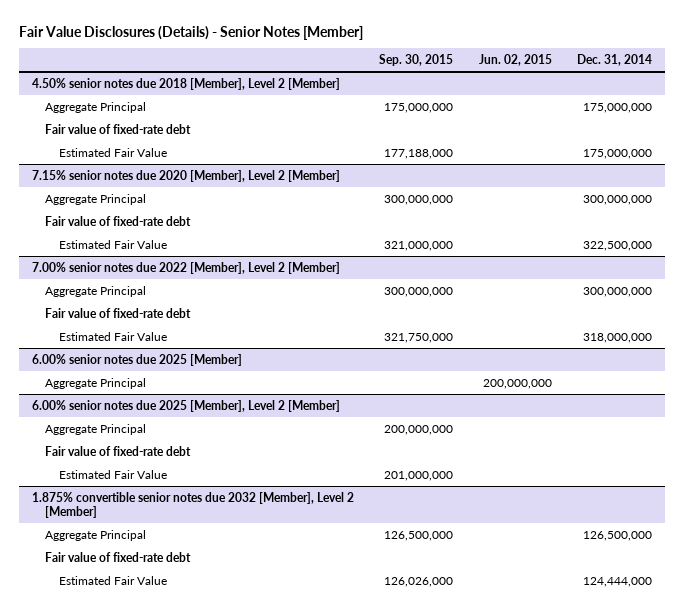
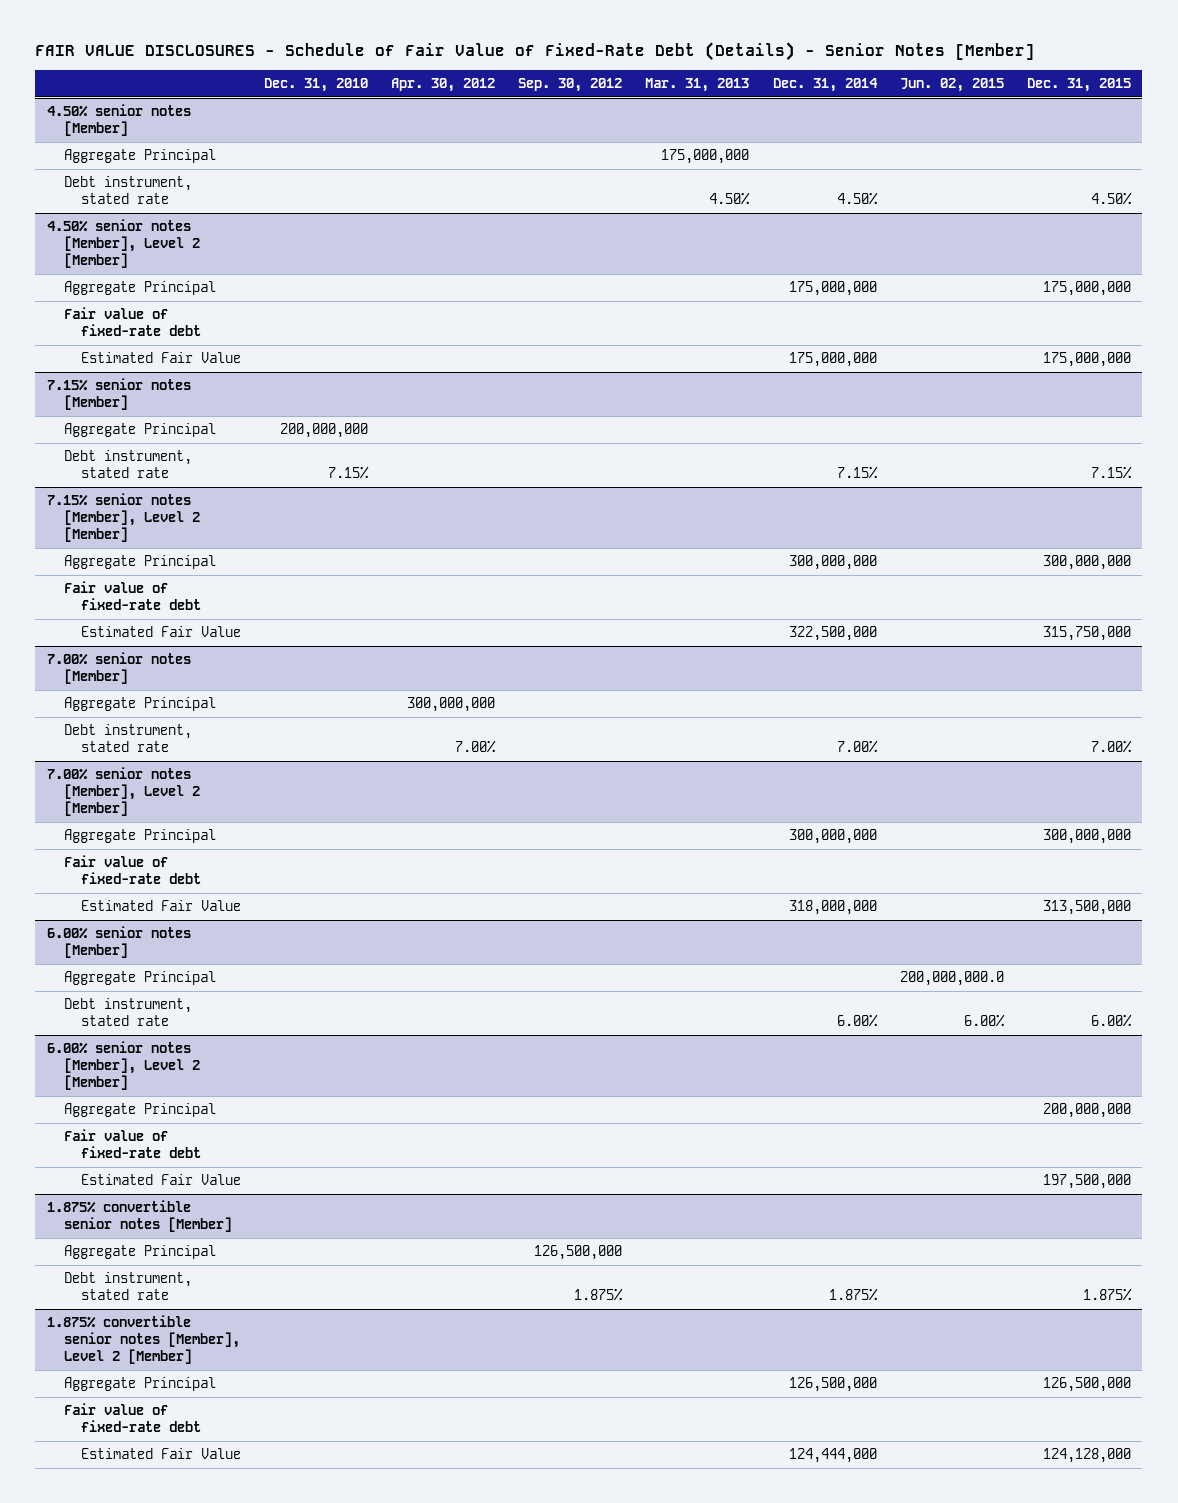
- Fair Value Disclosures (Details) - Senior Notes [Member]
+ FAIR VALUE DISCLOSURES - Schedule of Fair Value of Fixed-Rate Debt (Details) - Senior Notes [Member]
- | Sep. 30, 2015 | Jun. 02, 2015 | Dec. 31, 2014
+ | Dec. 31, 2010 | Apr. 30, 2012 | Sep. 30, 2012 | Mar. 31, 2013 | Dec. 31, 2014 | Jun. 02, 2015 | Dec. 31, 2015
- 4.50% senior notes due 2018 [Member], Level 2 [Member]
+ 4.50% senior notes [Member]
+ Aggregate Principal | | | | 175,000,000 | | |
+ Debt instrument, stated rate | | | | 4.50% | 4.50% | | 4.50%
+ 4.50% senior notes [Member], Level 2 [Member]
- 7.15% senior notes due 2020 [Member], Level 2 [Member]
+ 7.15% senior notes [Member]
+ Aggregate Principal | 200,000,000 | | | | | |
+ Debt instrument, stated rate | 7.15% | | | | 7.15% | | 7.15%
+ 7.15% senior notes [Member], Level 2 [Member]
- 7.00% senior notes due 2022 [Member], Level 2 [Member]
+ 7.00% senior notes [Member]
+ Aggregate Principal | | 300,000,000 | | | | |
+ Debt instrument, stated rate | | 7.00% | | | 7.00% | | 7.00%
+ 7.00% senior notes [Member], Level 2 [Member]
- 6.00% senior notes due 2025 [Member]
- Aggregate Principal | | 200,000,000 |
- 6.00% senior notes due 2025 [Member], Level 2 [Member]
+ 6.00% senior notes [Member]
+ Aggregate Principal | | | | | | 200,000,000.0 |
+ Debt instrument, stated rate | | | | | 6.00% | 6.00% | 6.00%
+ 6.00% senior notes [Member], Level 2 [Member]
- 1.875% convertible senior notes due 2032 [Member], Level 2 [Member]
+ 1.875% convertible senior notes [Member]
+ Aggregate Principal | | | 126,500,000 | | | |
+ Debt instrument, stated rate | | | 1.875% | | 1.875% | | 1.875%
+ 1.875% convertible senior notes [Member], Level 2 [Member]

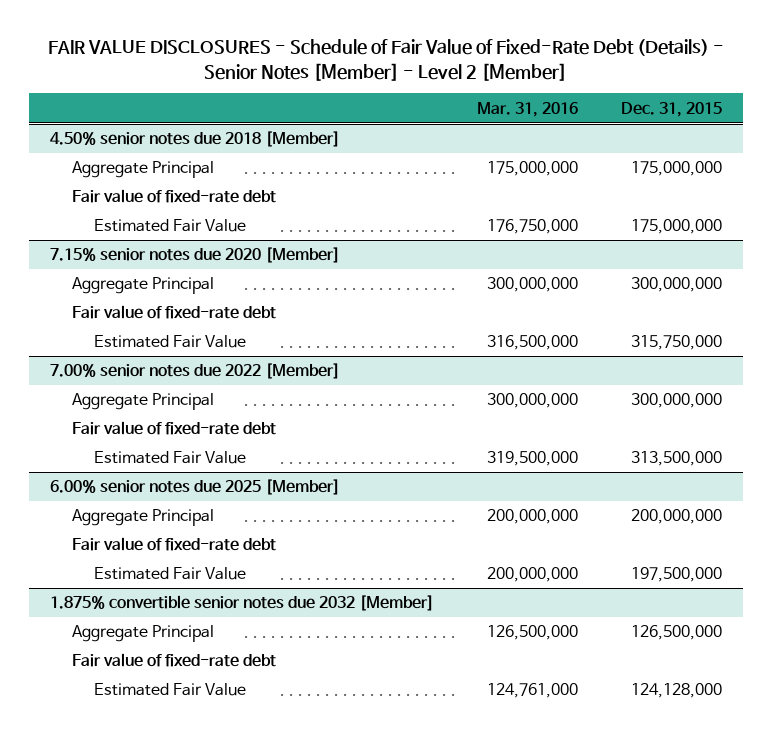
- FAIR VALUE DISCLOSURES - Schedule of Fair Value of Fixed-Rate Debt (Details) - Senior Notes [Member]
+ FAIR VALUE DISCLOSURES - Schedule of Fair Value of Fixed-Rate Debt (Details) - Senior Notes [Member] - Level 2 [Member]
- | Dec. 31, 2010 | Apr. 30, 2012 | Sep. 30, 2012 | Mar. 31, 2013 | Dec. 31, 2014 | Jun. 02, 2015 | Dec. 31, 2015
+ | Mar. 31, 2016 | Dec. 31, 2015
- 4.50% senior notes [Member]
- Aggregate Principal | | | | 175,000,000 | | |
- Debt instrument, stated rate | | | | 4.50% | 4.50% | | 4.50%
- 4.50% senior notes [Member], Level 2 [Member]
+ 4.50% senior notes due 2018 [Member]
- 7.15% senior notes [Member]
- Aggregate Principal | 200,000,000 | | | | | |
- Debt instrument, stated rate | 7.15% | | | | 7.15% | | 7.15%
- 7.15% senior notes [Member], Level 2 [Member]
+ 7.15% senior notes due 2020 [Member]
- 7.00% senior notes [Member]
- Aggregate Principal | | 300,000,000 | | | | |
- Debt instrument, stated rate | | 7.00% | | | 7.00% | | 7.00%
- 7.00% senior notes [Member], Level 2 [Member]
+ 7.00% senior notes due 2022 [Member]
- 6.00% senior notes [Member]
- Aggregate Principal | | | | | | 200,000,000.0 |
- Debt instrument, stated rate | | | | | 6.00% | 6.00% | 6.00%
- 6.00% senior notes [Member], Level 2 [Member]
+ 6.00% senior notes due 2025 [Member]
- 1.875% convertible senior notes [Member]
- Aggregate Principal | | | 126,500,000 | | | |
- Debt instrument, stated rate | | | 1.875% | | 1.875% | | 1.875%
- 1.875% convertible senior notes [Member], Level 2 [Member]
+ 1.875% convertible senior notes due 2032 [Member]

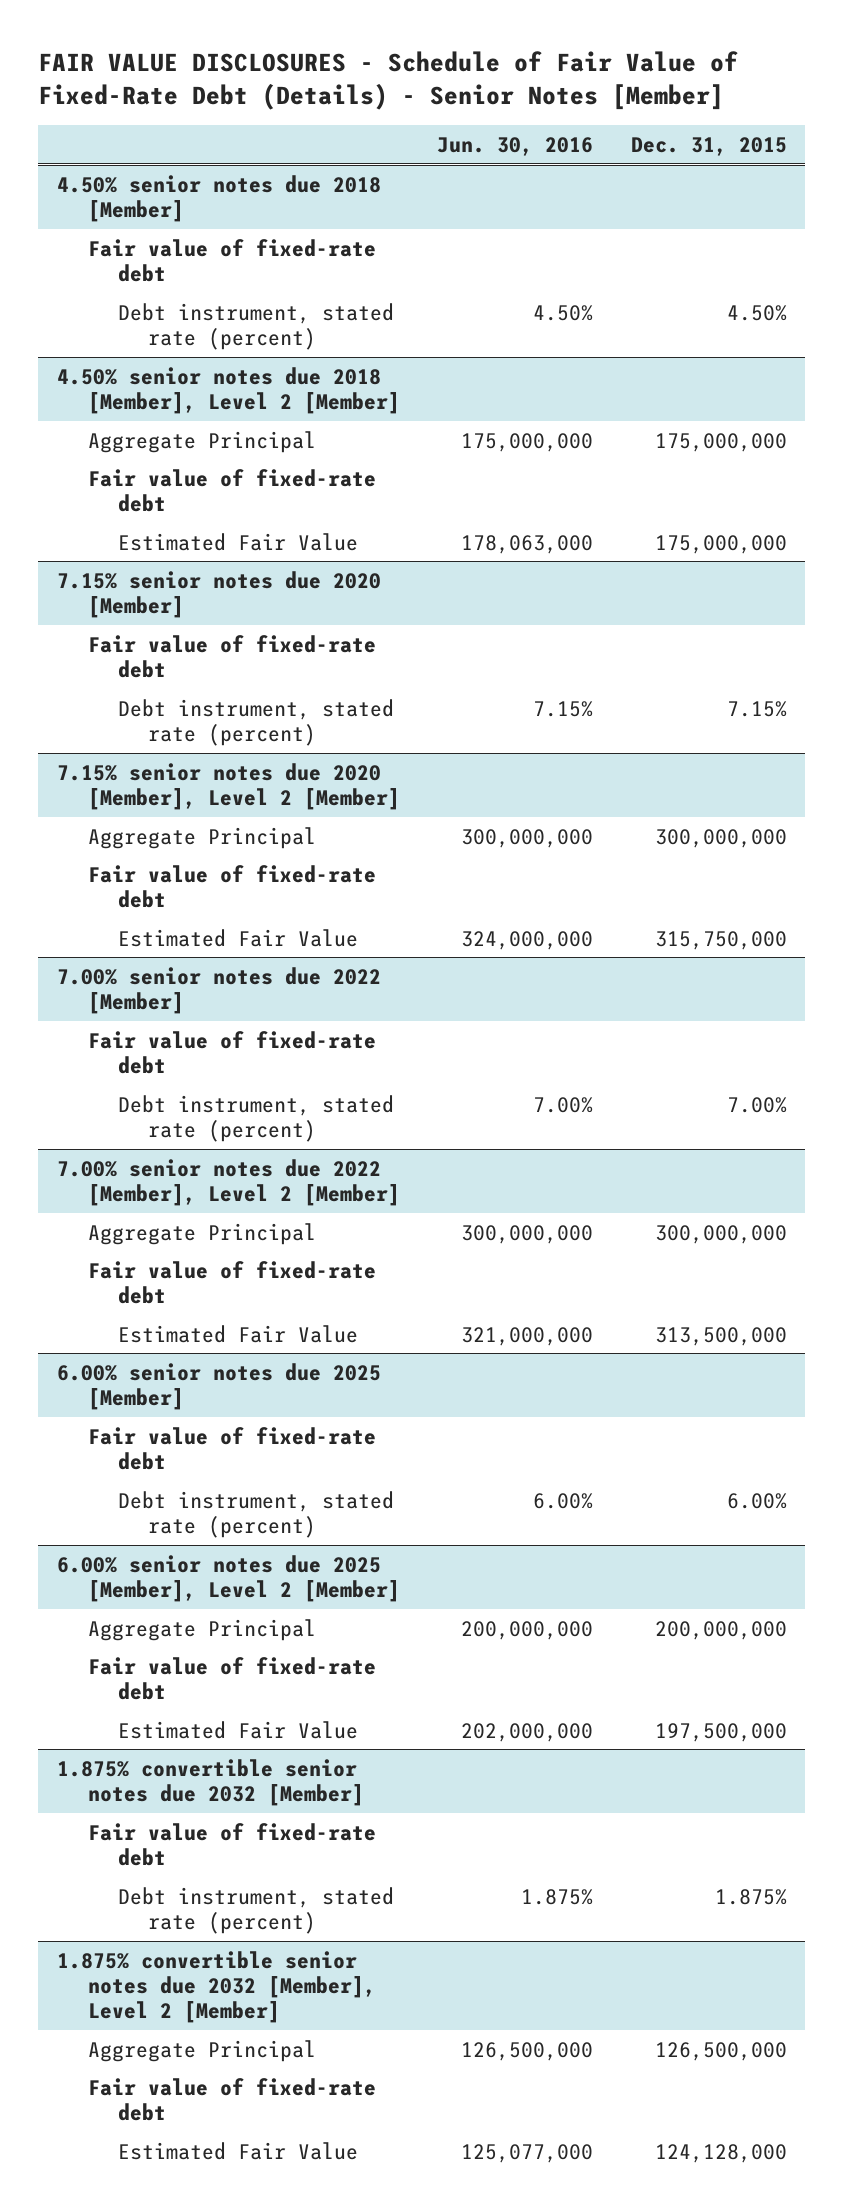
- FAIR VALUE DISCLOSURES - Schedule of Fair Value of Fixed-Rate Debt (Details) - Senior Notes [Member] - Level 2 [Member]
+ FAIR VALUE DISCLOSURES - Schedule of Fair Value of Fixed-Rate Debt (Details) - Senior Notes [Member]
- | Mar. 31, 2016 | Dec. 31, 2015
+ | Jun. 30, 2016 | Dec. 31, 2015
@ 4.50% senior notes due 2018 [Member]
+ Fair value of fixed-rate debt
+ Debt instrument, stated rate (percent) | 4.50% | 4.50%
+ 4.50% senior notes due 2018 [Member], Level 2 [Member]
@ 7.15% senior notes due 2020 [Member]
+ Fair value of fixed-rate debt
+ Debt instrument, stated rate (percent) | 7.15% | 7.15%
+ 7.15% senior notes due 2020 [Member], Level 2 [Member]
@ 7.00% senior notes due 2022 [Member]
+ Fair value of fixed-rate debt
+ Debt instrument, stated rate (percent) | 7.00% | 7.00%
+ 7.00% senior notes due 2022 [Member], Level 2 [Member]
@ 6.00% senior notes due 2025 [Member]
+ Fair value of fixed-rate debt
+ Debt instrument, stated rate (percent) | 6.00% | 6.00%
+ 6.00% senior notes due 2025 [Member], Level 2 [Member]
@ 1.875% convertible senior notes due 2032 [Member]
+ Fair value of fixed-rate debt
+ Debt instrument, stated rate (percent) | 1.875% | 1.875%
+ 1.875% convertible senior notes due 2032 [Member], Level 2 [Member]

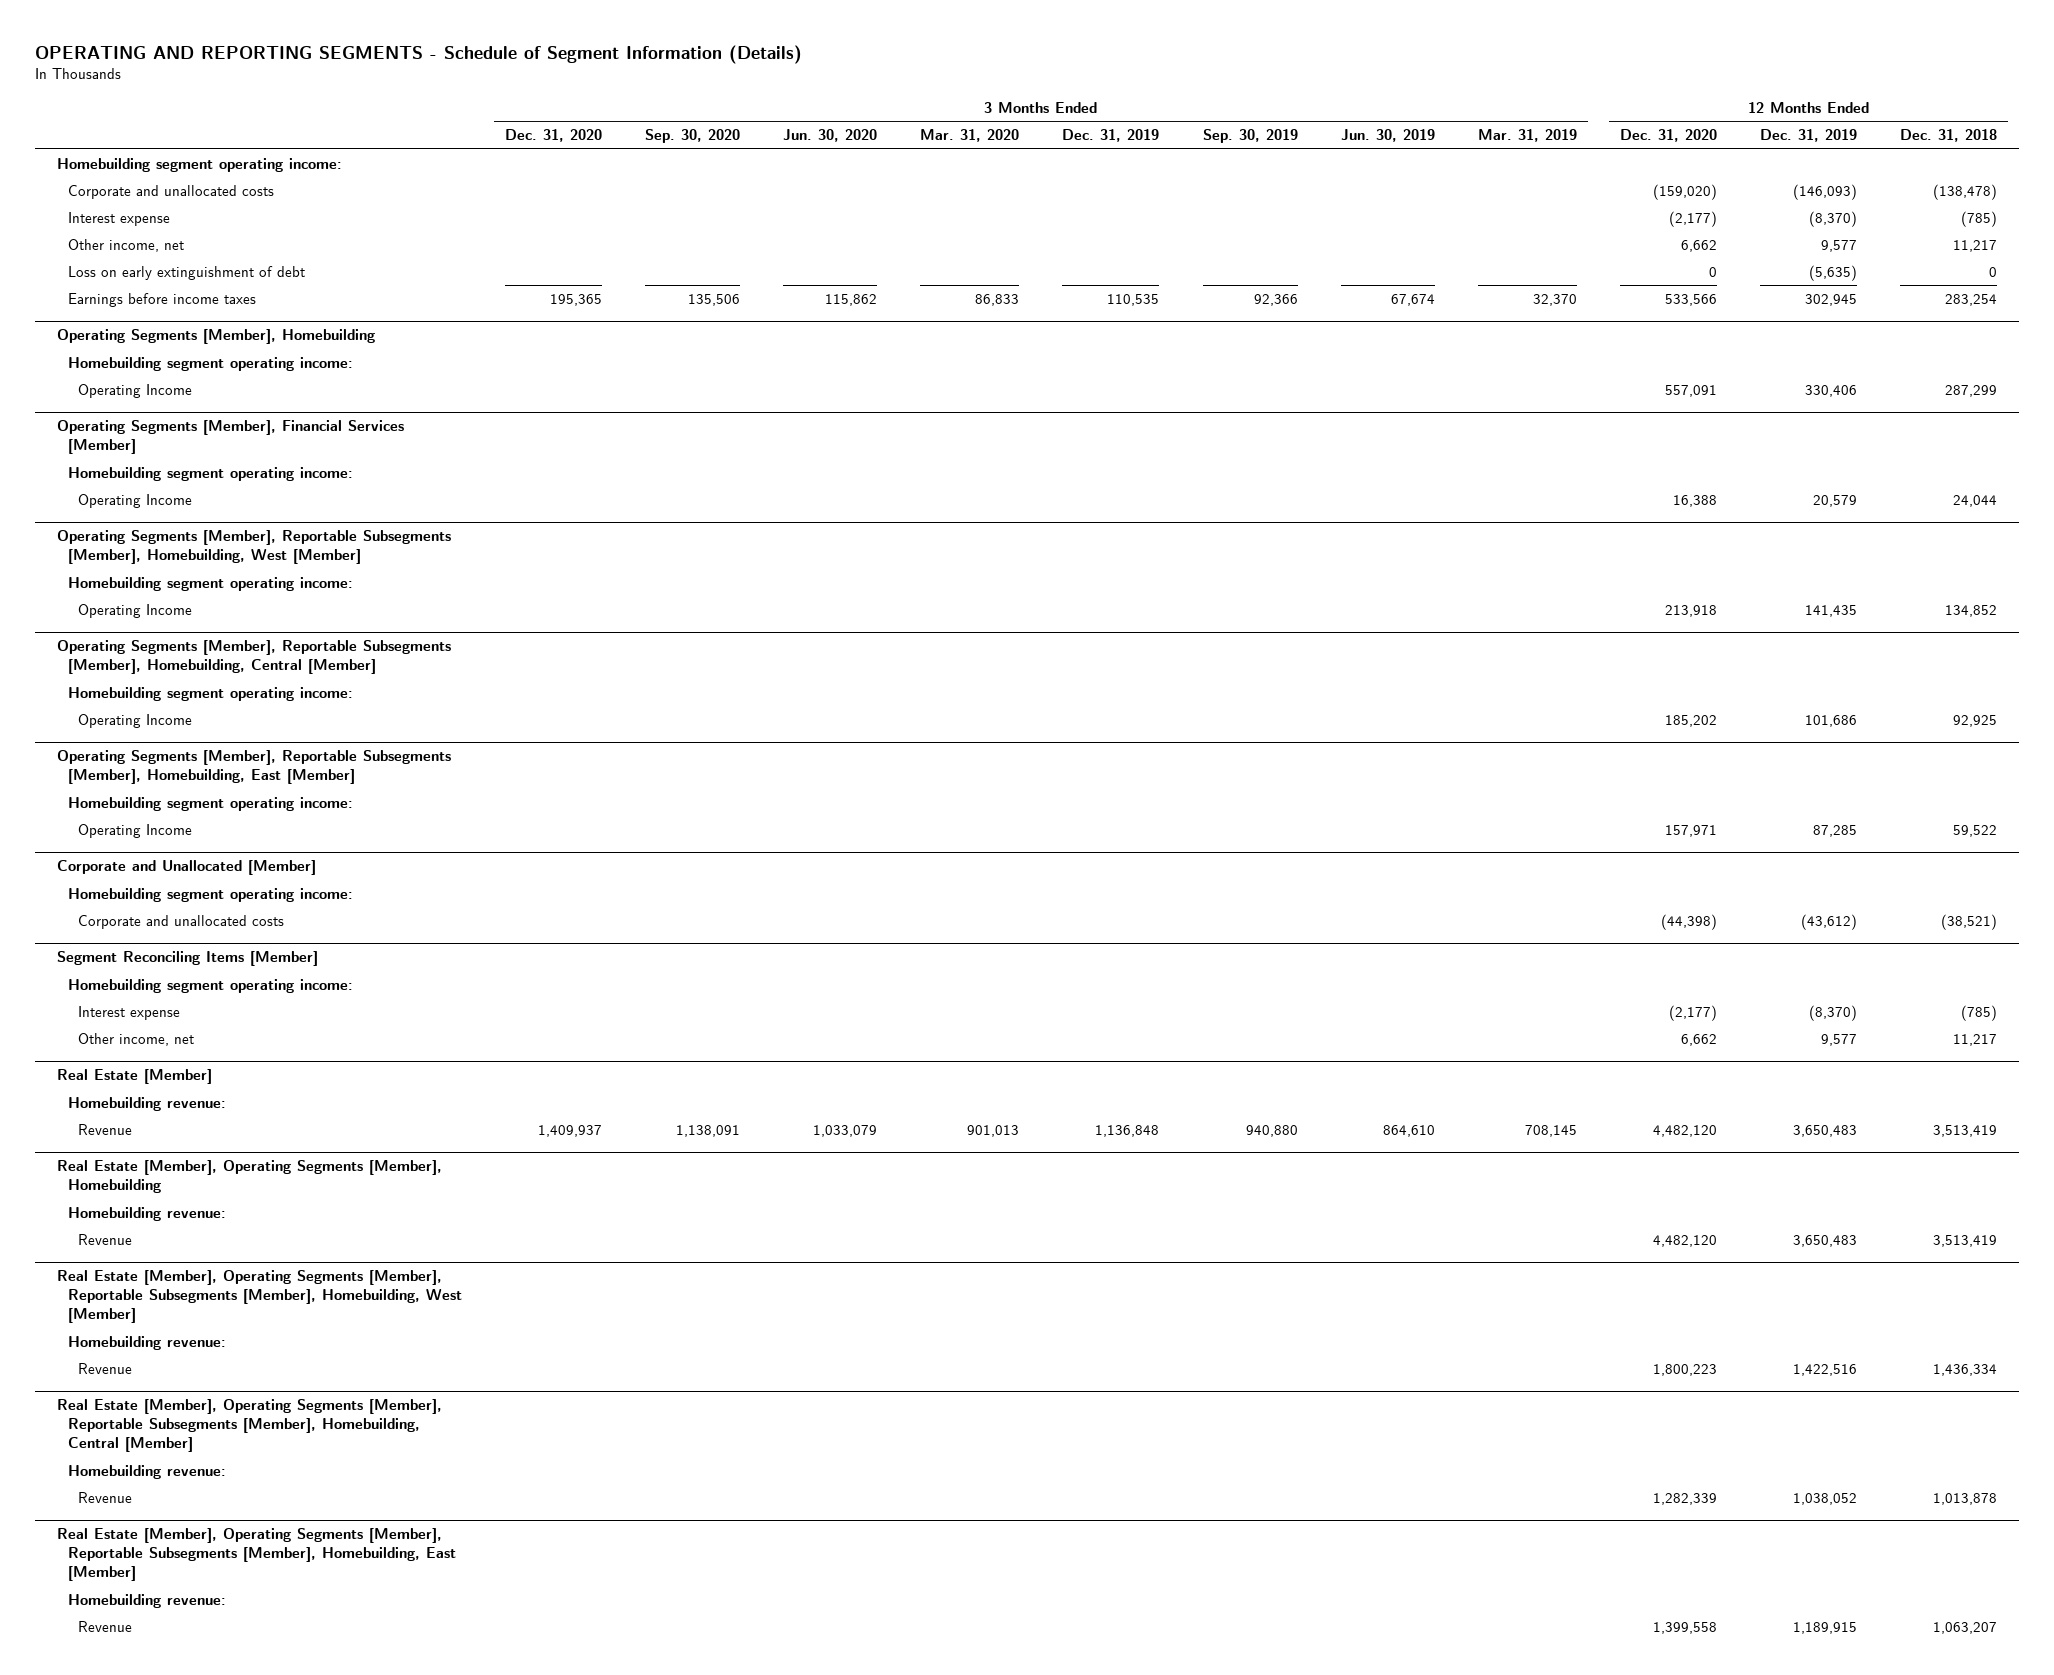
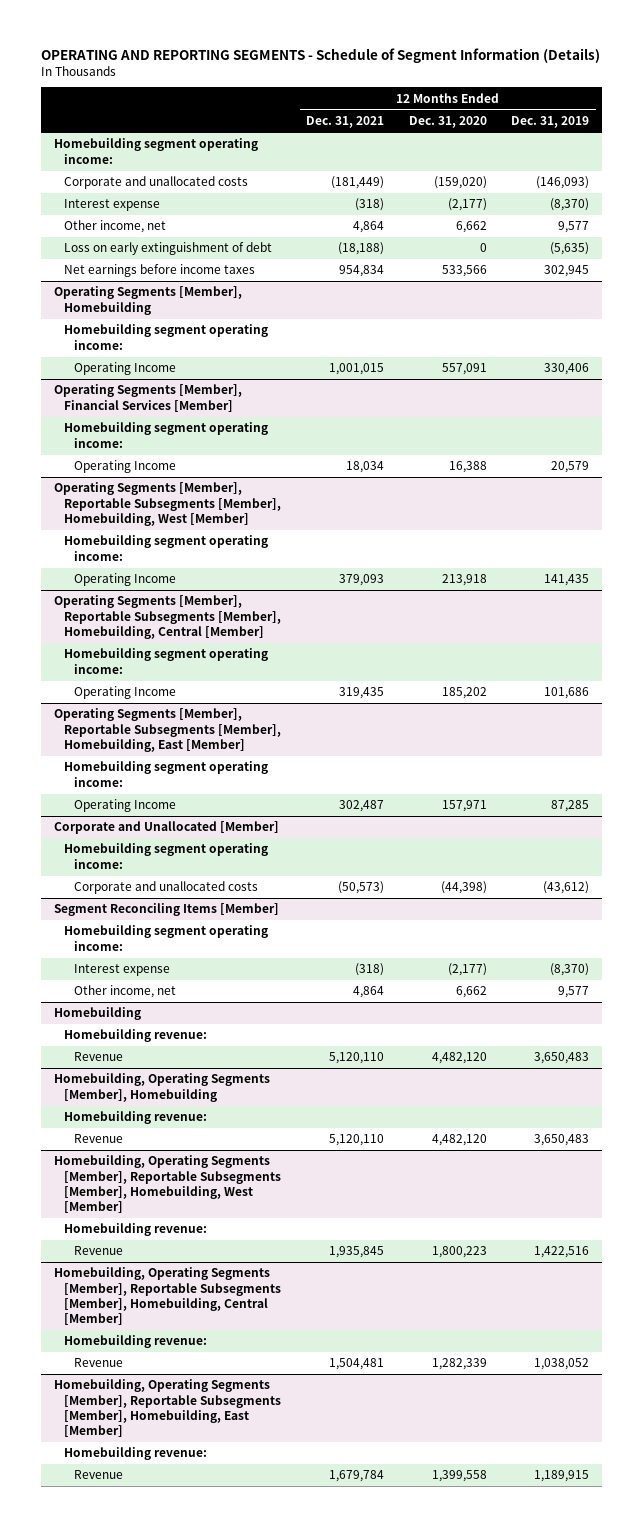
- | 3 Months Ended Dec. 31, 2020 | 3 Months Ended Sep. 30, 2020 | 3 Months Ended Jun. 30, 2020 | 3 Months Ended Mar. 31, 2020 | 3 Months Ended Dec. 31, 2019 | 3 Months Ended Sep. 30, 2019 | 3 Months Ended Jun. 30, 2019 | 3 Months Ended Mar. 31, 2019 | 12 Months Ended Dec. 31, 2020 | 12 Months Ended Dec. 31, 2019 | 12 Months Ended Dec. 31, 2018
+ | 12 Months Ended Dec. 31, 2021 | 12 Months Ended Dec. 31, 2020 | 12 Months Ended Dec. 31, 2019
- Earnings before income taxes | 195,365 | 135,506 | 115,862 | 86,833 | 110,535 | 92,366 | 67,674 | 32,370 | 533,566 | 302,945 | 283,254
+ Net earnings before income taxes | 954,834 | 533,566 | 302,945
- Real Estate [Member]
+ Homebuilding
- Real Estate [Member], Operating Segments [Member], Homebuilding
+ Homebuilding, Operating Segments [Member], Homebuilding
- Real Estate [Member], Operating Segments [Member], Reportable Subsegments [Member], Homebuilding, West [Member]
+ Homebuilding, Operating Segments [Member], Reportable Subsegments [Member], Homebuilding, West [Member]
- Real Estate [Member], Operating Segments [Member], Reportable Subsegments [Member], Homebuilding, Central [Member]
+ Homebuilding, Operating Segments [Member], Reportable Subsegments [Member], Homebuilding, Central [Member]
- Real Estate [Member], Operating Segments [Member], Reportable Subsegments [Member], Homebuilding, East [Member]
+ Homebuilding, Operating Segments [Member], Reportable Subsegments [Member], Homebuilding, East [Member]

